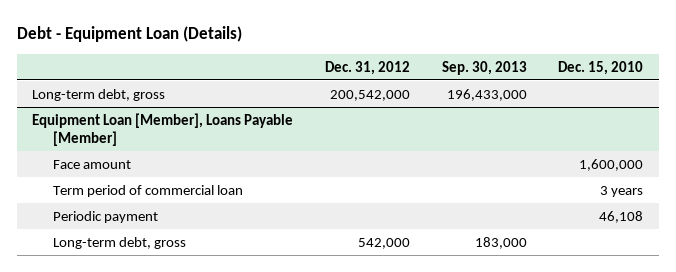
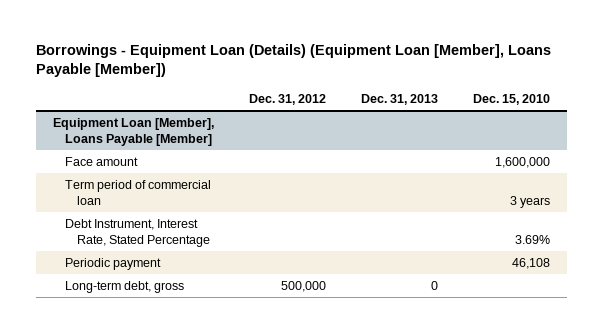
- Debt - Equipment Loan (Details)
+ Borrowings - Equipment Loan (Details) (Equipment Loan [Member], Loans Payable [Member])
- | Dec. 31, 2012 | Sep. 30, 2013 | Dec. 15, 2010
+ | Dec. 31, 2012 | Dec. 31, 2013 | Dec. 15, 2010
- Long-term debt, gross | 200,542,000 | 196,433,000 |
@ Equipment Loan [Member], Loans Payable [Member]
+ Debt Instrument, Interest Rate, Stated Percentage | | | 3.69%
- Long-term debt, gross | 542,000 | 183,000 |
+ Long-term debt, gross | 500,000 | 0 |

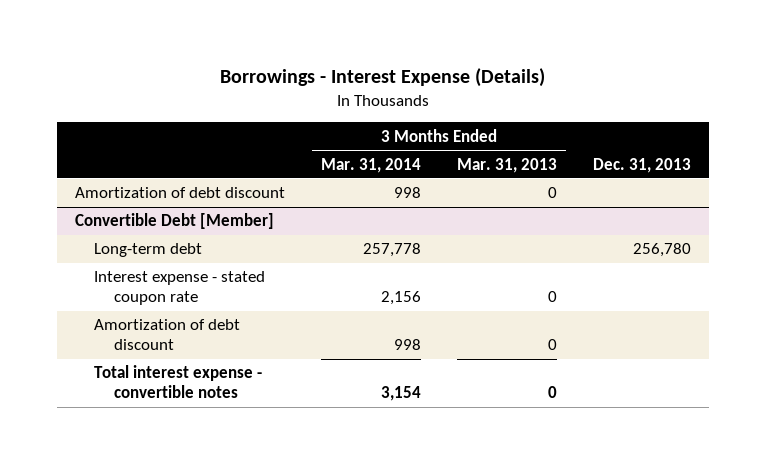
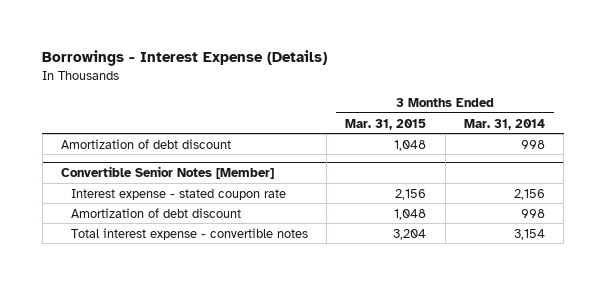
- | 3 Months Ended Mar. 31, 2014 | 3 Months Ended Mar. 31, 2013 | Dec. 31, 2013
+ | 3 Months Ended Mar. 31, 2015 | 3 Months Ended Mar. 31, 2014
- Convertible Debt [Member]
- Long-term debt | 257,778 | | 256,780
+ Convertible Senior Notes [Member]

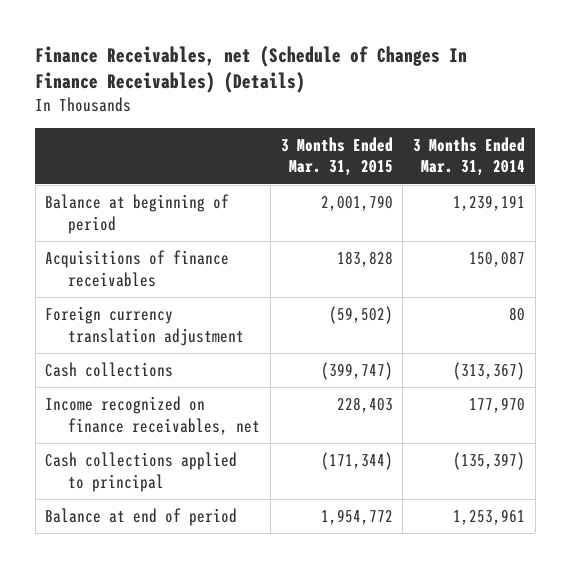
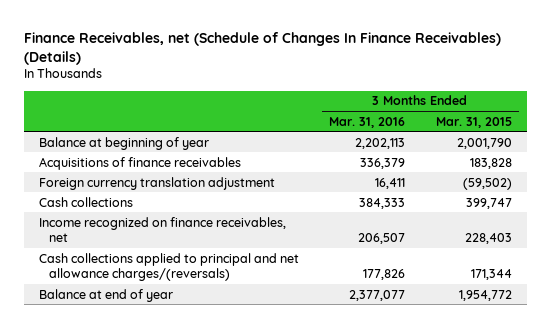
- | 3 Months Ended Mar. 31, 2015 | 3 Months Ended Mar. 31, 2014
+ | 3 Months Ended Mar. 31, 2016 | 3 Months Ended Mar. 31, 2015
- Balance at beginning of period | 2,001,790 | 1,239,191
+ Balance at beginning of year | 2,202,113 | 2,001,790
- Cash collections | (399,747) | (313,367)
+ Cash collections | 384,333 | 399,747
- Cash collections applied to principal | (171,344) | (135,397)
- Balance at end of period | 1,954,772 | 1,253,961
+ Cash collections applied to principal and net allowance charges/(reversals) | 177,826 | 171,344
+ Balance at end of year | 2,377,077 | 1,954,772

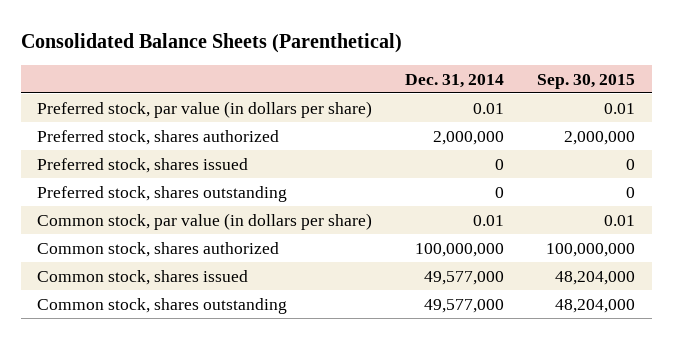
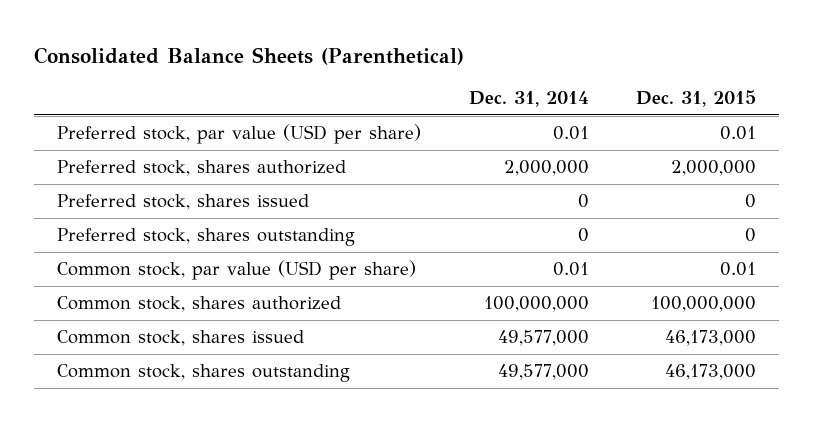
- | Dec. 31, 2014 | Sep. 30, 2015
+ | Dec. 31, 2014 | Dec. 31, 2015
- Preferred stock, par value (in dollars per share) | 0.01 | 0.01
+ Preferred stock, par value (USD per share) | 0.01 | 0.01
- Common stock, par value (in dollars per share) | 0.01 | 0.01
+ Common stock, par value (USD per share) | 0.01 | 0.01

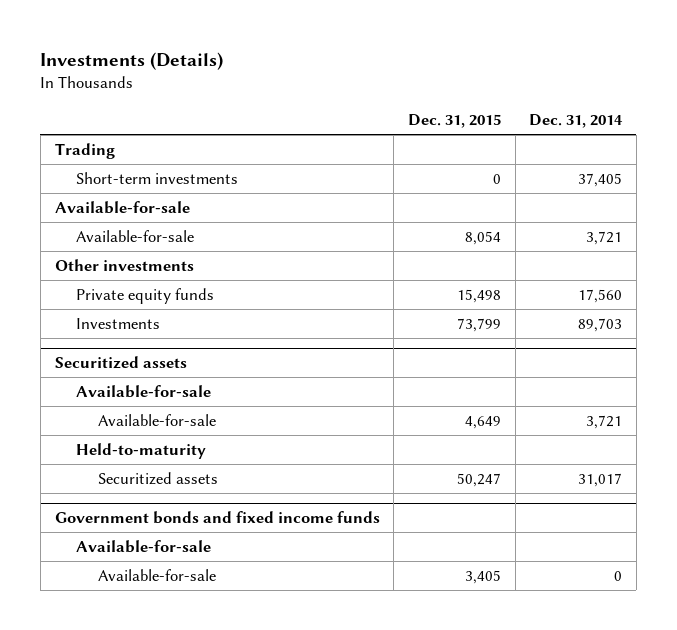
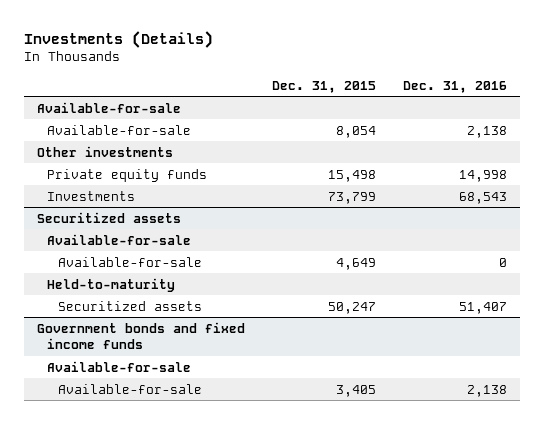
- | Dec. 31, 2015 | Dec. 31, 2014
+ | Dec. 31, 2015 | Dec. 31, 2016
- Trading
- Short-term investments | 0 | 37,405

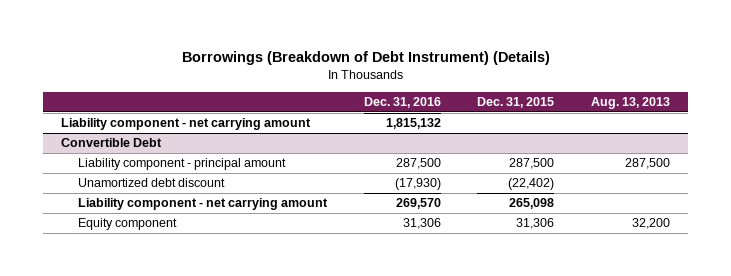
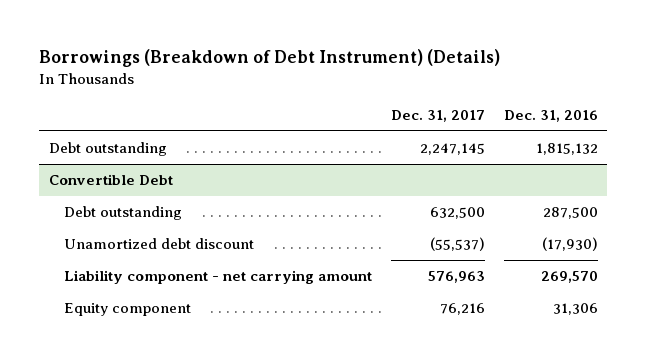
- | Dec. 31, 2016 | Dec. 31, 2015 | Aug. 13, 2013
+ | Dec. 31, 2017 | Dec. 31, 2016
- Liability component - net carrying amount | 1,815,132 | |
+ Debt outstanding | 2,247,145 | 1,815,132
@ Convertible Debt
- Liability component - principal amount | 287,500 | 287,500 | 287,500
+ Debt outstanding | 632,500 | 287,500

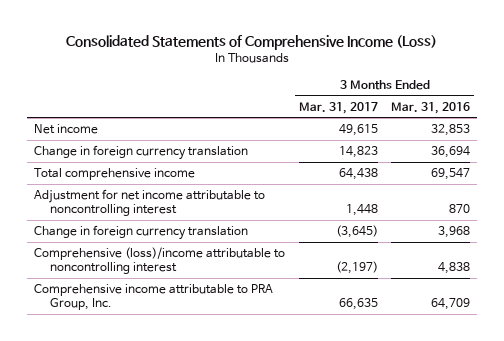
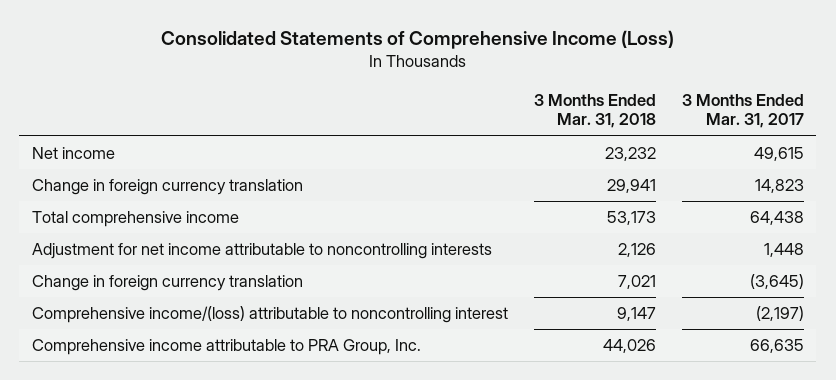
- | 3 Months Ended Mar. 31, 2017 | 3 Months Ended Mar. 31, 2016
+ | 3 Months Ended Mar. 31, 2018 | 3 Months Ended Mar. 31, 2017
- Adjustment for net income attributable to noncontrolling interest | 1,448 | 870
+ Adjustment for net income attributable to noncontrolling interests | 2,126 | 1,448
- Comprehensive (loss)/income attributable to noncontrolling interest | (2,197) | 4,838
+ Comprehensive income/(loss) attributable to noncontrolling interest | 9,147 | (2,197)

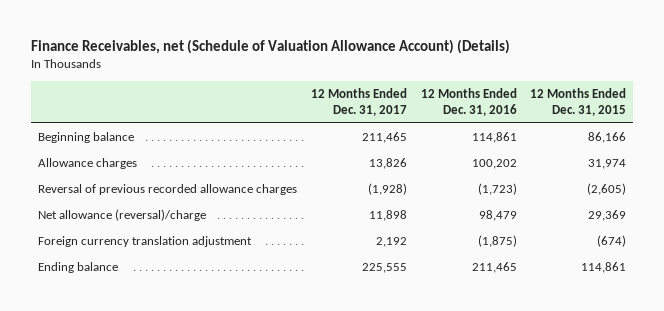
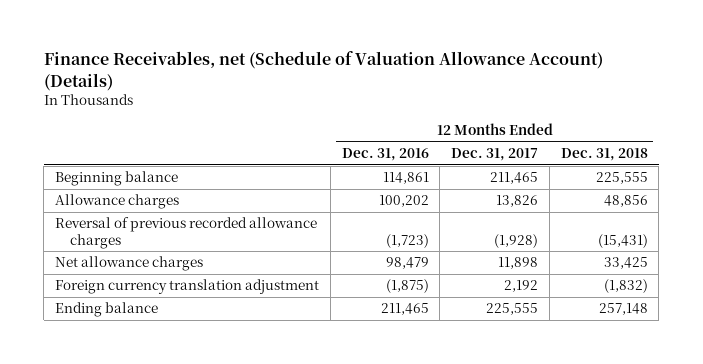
- | 12 Months Ended Dec. 31, 2017 | 12 Months Ended Dec. 31, 2016 | 12 Months Ended Dec. 31, 2015
+ | 12 Months Ended Dec. 31, 2016 | 12 Months Ended Dec. 31, 2017 | 12 Months Ended Dec. 31, 2018
- Net allowance (reversal)/charge | 11,898 | 98,479 | 29,369
+ Net allowance charges | 98,479 | 11,898 | 33,425

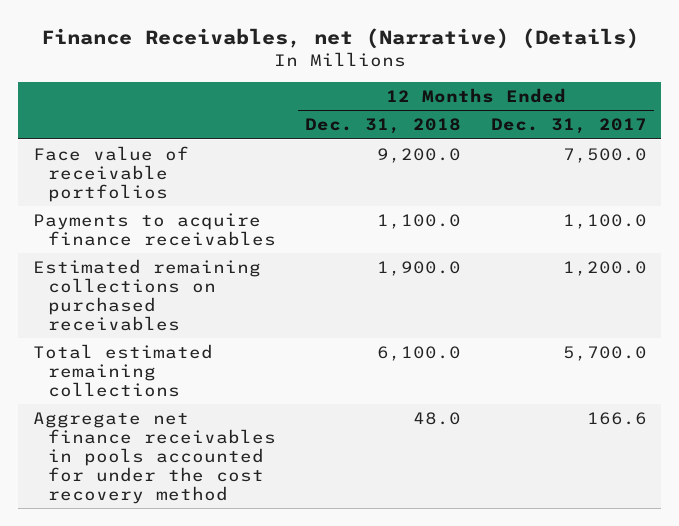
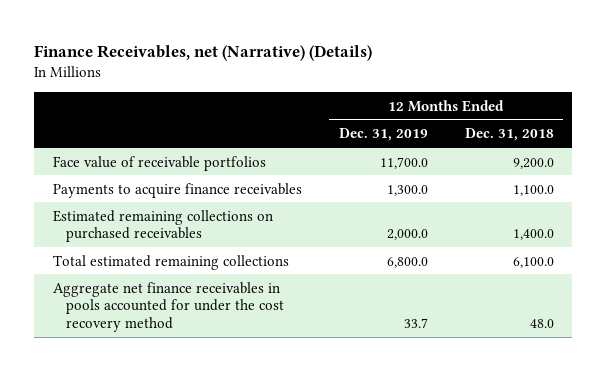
- | 12 Months Ended Dec. 31, 2018 | 12 Months Ended Dec. 31, 2017
+ | 12 Months Ended Dec. 31, 2019 | 12 Months Ended Dec. 31, 2018
- Estimated remaining collections on purchased receivables | 1,900.0 | 1,200.0
+ Estimated remaining collections on purchased receivables | 2,000.0 | 1,400.0

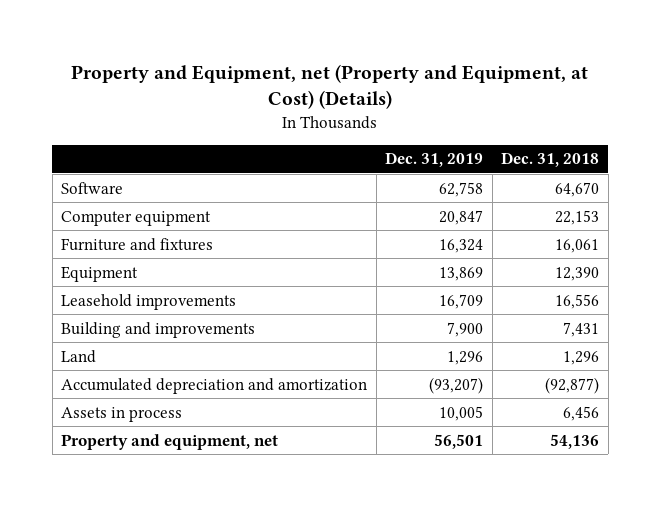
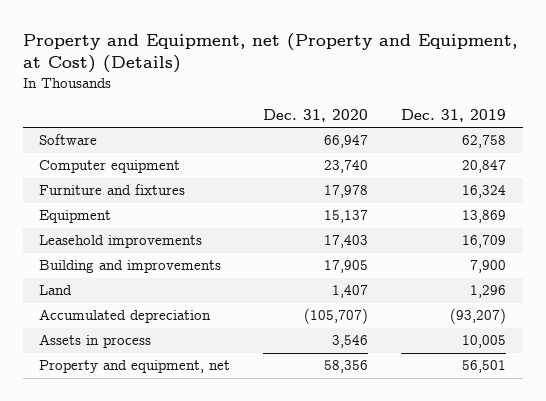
- | Dec. 31, 2019 | Dec. 31, 2018
+ | Dec. 31, 2020 | Dec. 31, 2019
- Accumulated depreciation and amortization | (93,207) | (92,877)
+ Accumulated depreciation | (105,707) | (93,207)

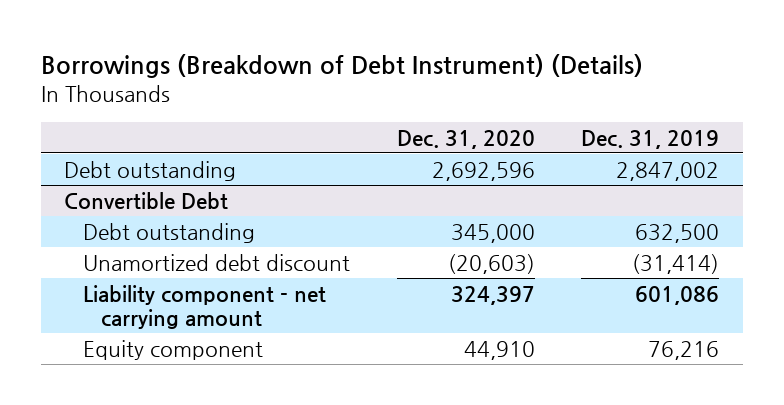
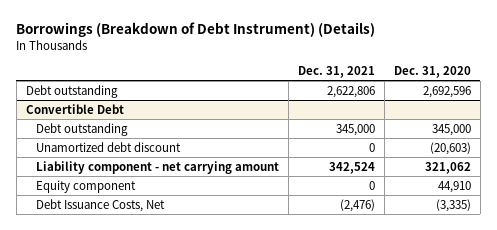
- | Dec. 31, 2020 | Dec. 31, 2019
+ | Dec. 31, 2021 | Dec. 31, 2020
@ Convertible Debt
- Liability component - net carrying amount | 324,397 | 601,086
+ Liability component - net carrying amount | 342,524 | 321,062
+ Debt Issuance Costs, Net | (2,476) | (3,335)

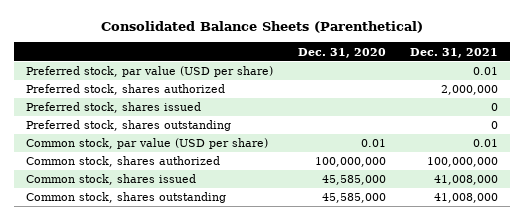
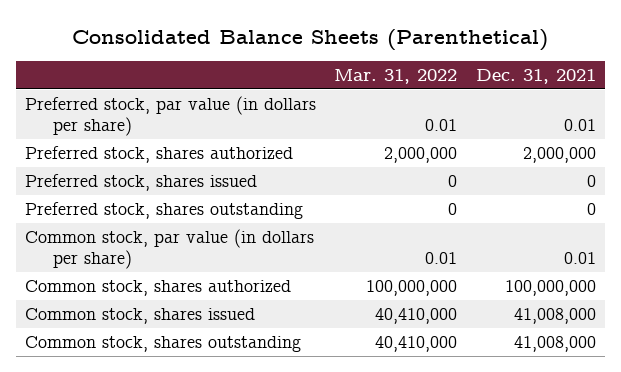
- | Dec. 31, 2020 | Dec. 31, 2021
+ | Mar. 31, 2022 | Dec. 31, 2021
- Preferred stock, par value (USD per share) | | 0.01
+ Preferred stock, par value (in dollars per share) | 0.01 | 0.01
- Common stock, par value (USD per share) | 0.01 | 0.01
+ Common stock, par value (in dollars per share) | 0.01 | 0.01

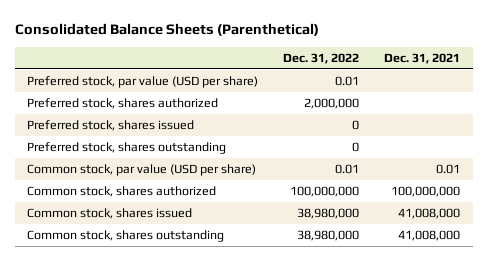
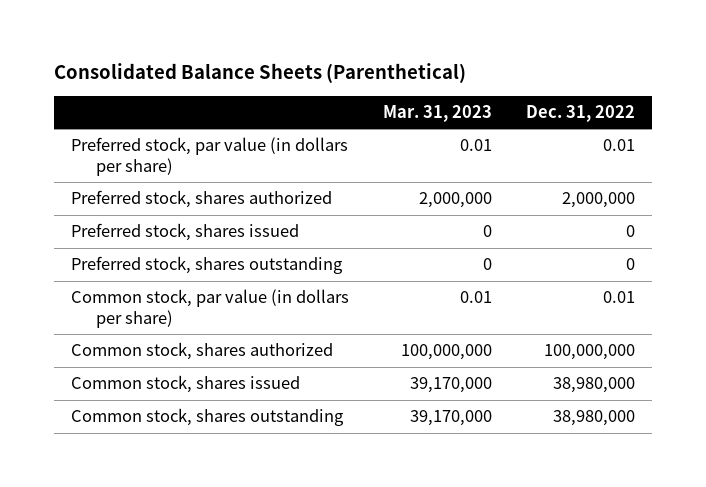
- | Dec. 31, 2022 | Dec. 31, 2021
+ | Mar. 31, 2023 | Dec. 31, 2022
- Preferred stock, par value (USD per share) | 0.01 |
+ Preferred stock, par value (in dollars per share) | 0.01 | 0.01
- Common stock, par value (USD per share) | 0.01 | 0.01
+ Common stock, par value (in dollars per share) | 0.01 | 0.01

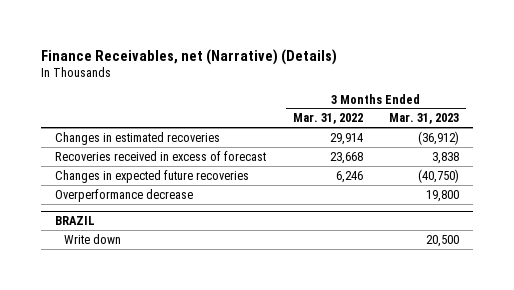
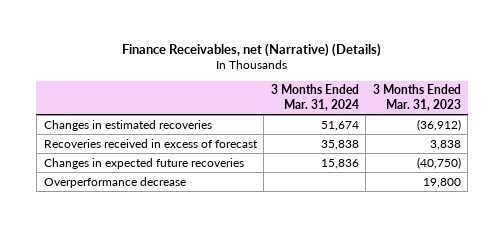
- | 3 Months Ended Mar. 31, 2022 | 3 Months Ended Mar. 31, 2023
+ | 3 Months Ended Mar. 31, 2024 | 3 Months Ended Mar. 31, 2023
- BRAZIL
- Write down | | 20,500

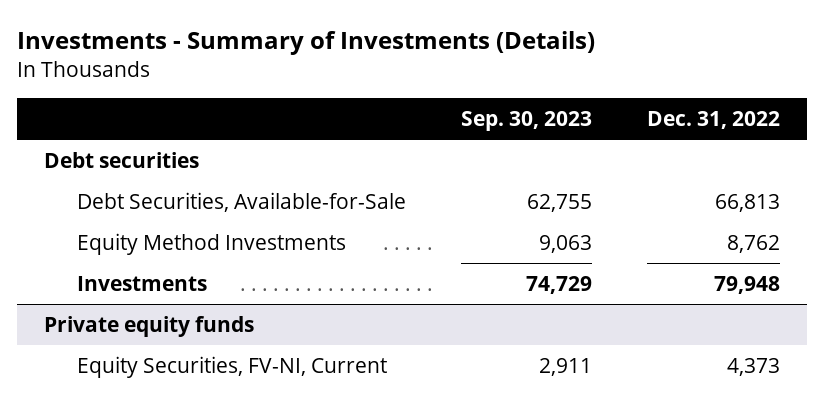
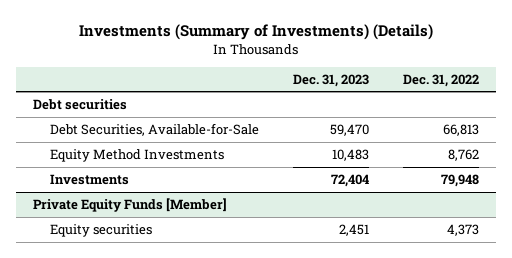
- Investments - Summary of Investments (Details)
+ Investments (Summary of Investments) (Details)
- | Sep. 30, 2023 | Dec. 31, 2022
+ | Dec. 31, 2023 | Dec. 31, 2022
- Private equity funds
- Equity Securities, FV-NI, Current | 2,911 | 4,373
+ Private Equity Funds [Member]
+ Equity securities | 2,451 | 4,373

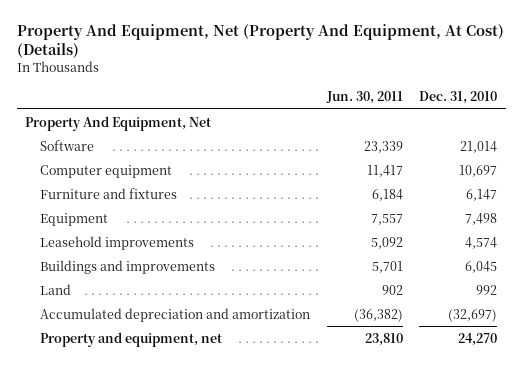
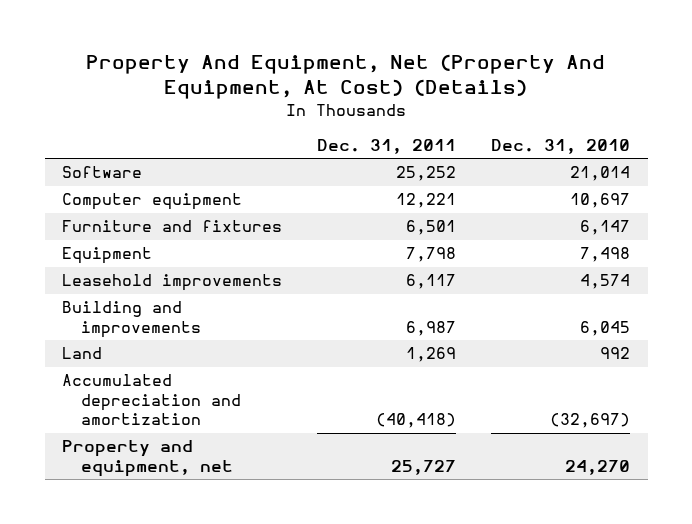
- | Jun. 30, 2011 | Dec. 31, 2010
+ | Dec. 31, 2011 | Dec. 31, 2010
- Property And Equipment, Net
- Buildings and improvements | 5,701 | 6,045
+ Building and improvements | 6,987 | 6,045

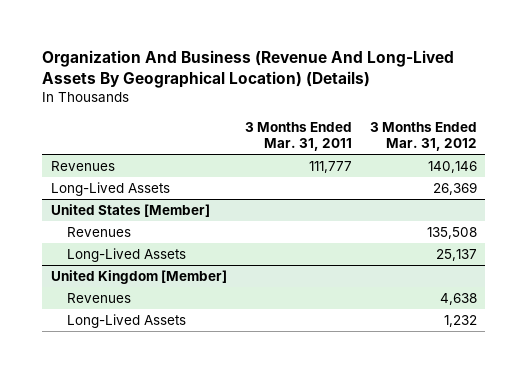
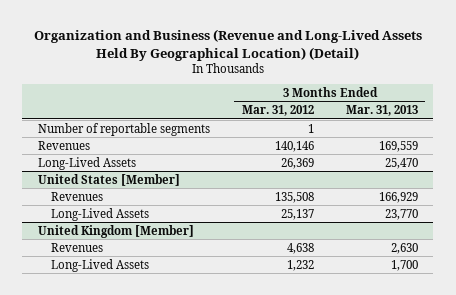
- Organization And Business (Revenue And Long-Lived Assets By Geographical Location) (Details)
+ Organization and Business (Revenue and Long-Lived Assets Held By Geographical Location) (Detail)
- | 3 Months Ended Mar. 31, 2011 | 3 Months Ended Mar. 31, 2012
+ | 3 Months Ended Mar. 31, 2012 | 3 Months Ended Mar. 31, 2013
+ Number of reportable segments | 1 |

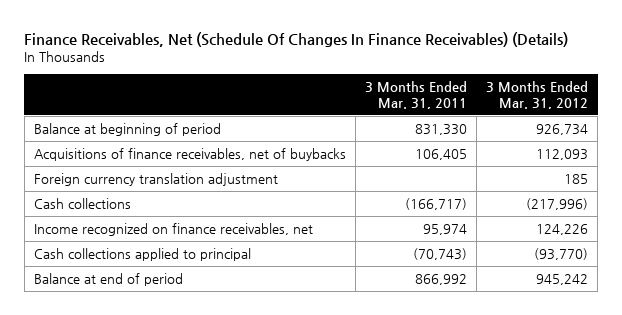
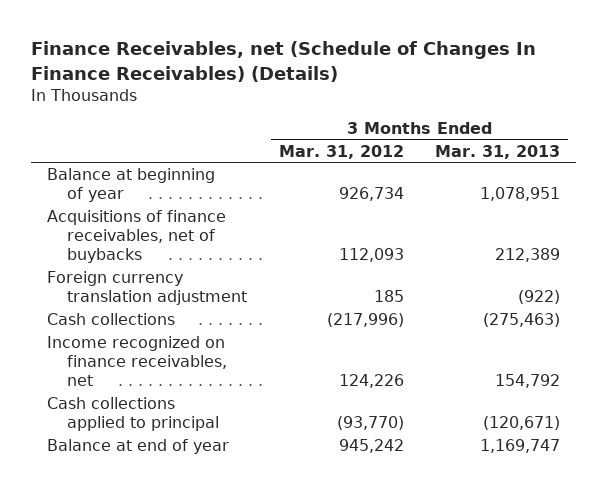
- Finance Receivables, Net (Schedule Of Changes In Finance Receivables) (Details)
+ Finance Receivables, net (Schedule of Changes In Finance Receivables) (Details)
- | 3 Months Ended Mar. 31, 2011 | 3 Months Ended Mar. 31, 2012
+ | 3 Months Ended Mar. 31, 2012 | 3 Months Ended Mar. 31, 2013
- Balance at beginning of period | 831,330 | 926,734
+ Balance at beginning of year | 926,734 | 1,078,951
- Balance at end of period | 866,992 | 945,242
+ Balance at end of year | 945,242 | 1,169,747

